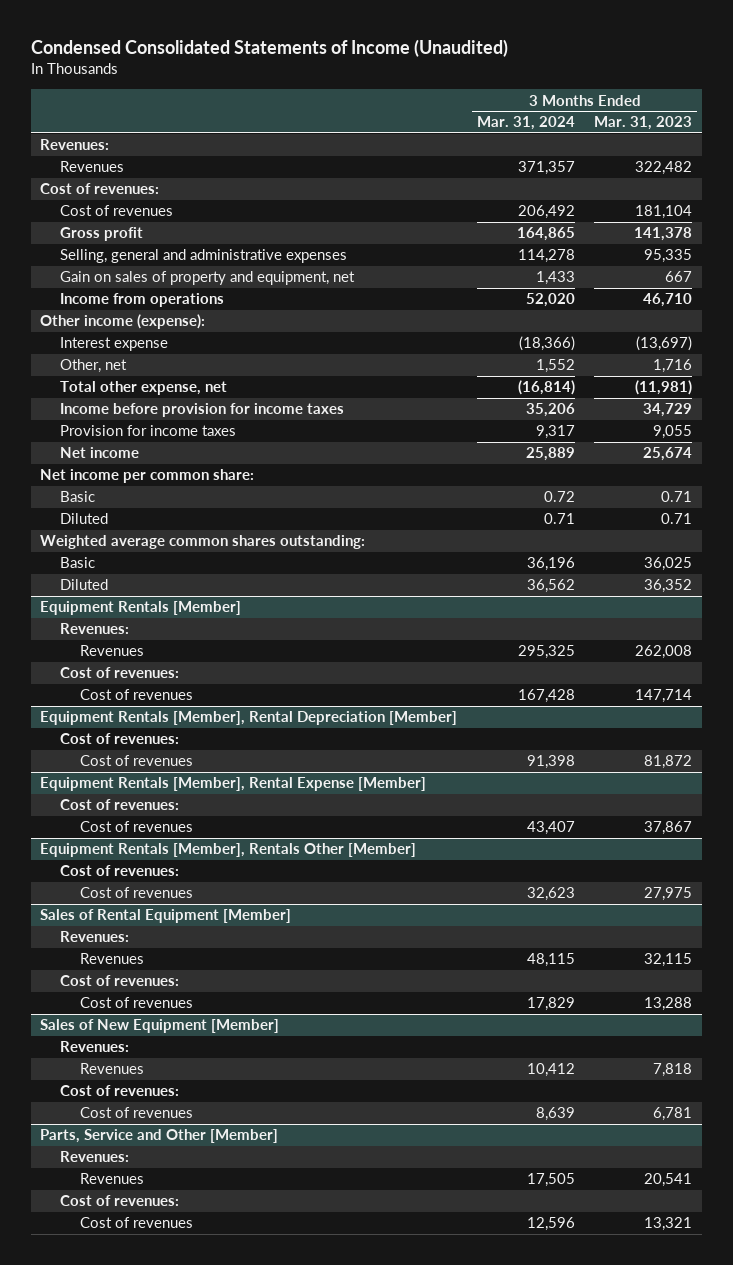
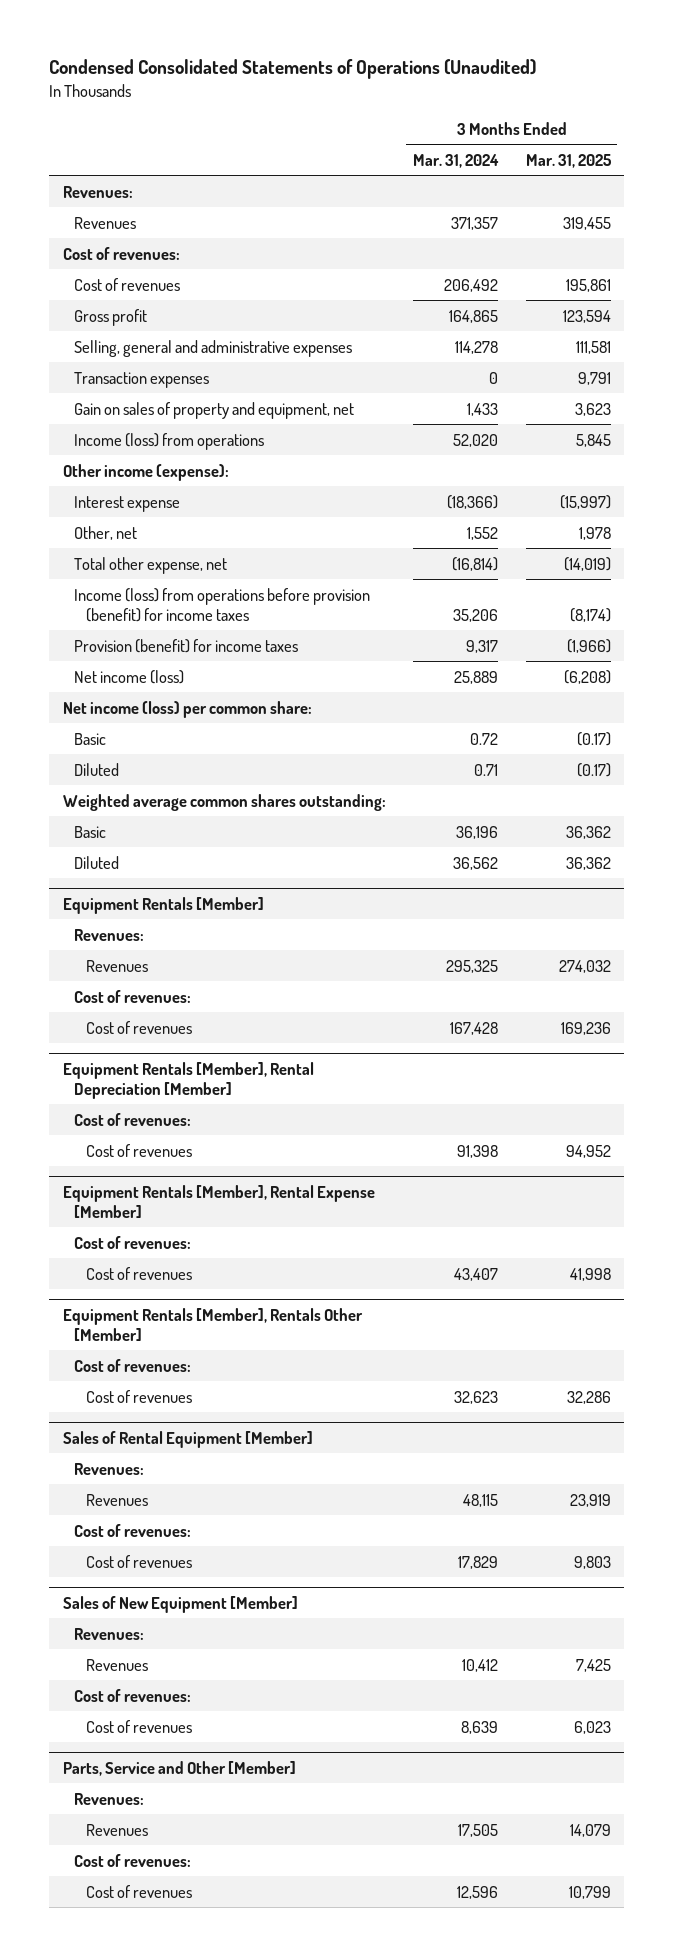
- Condensed Consolidated Statements of Income (Unaudited)
+ Condensed Consolidated Statements of Operations (Unaudited)
- | 3 Months Ended Mar. 31, 2024 | 3 Months Ended Mar. 31, 2023
+ | 3 Months Ended Mar. 31, 2024 | 3 Months Ended Mar. 31, 2025
+ Transaction expenses | 0 | 9,791
- Income from operations | 52,020 | 46,710
+ Income (loss) from operations | 52,020 | 5,845
- Income before provision for income taxes | 35,206 | 34,729
- Provision for income taxes | 9,317 | 9,055
- Net income | 25,889 | 25,674
- Net income per common share:
+ Income (loss) from operations before provision (benefit) for income taxes | 35,206 | (8,174)
+ Provision (benefit) for income taxes | 9,317 | (1,966)
+ Net income (loss) | 25,889 | (6,208)
+ Net income (loss) per common share:

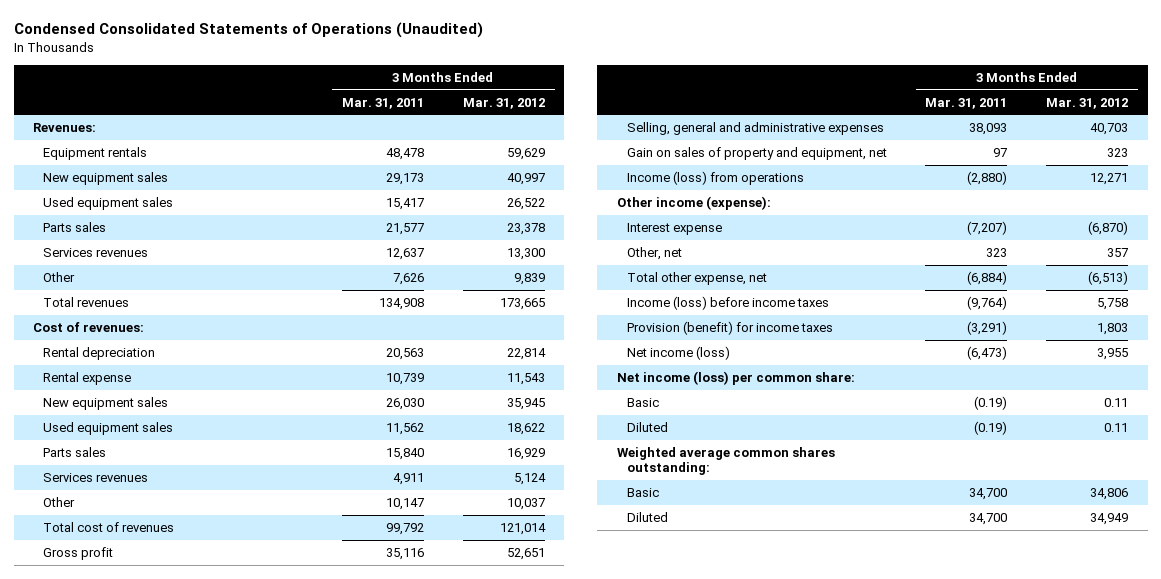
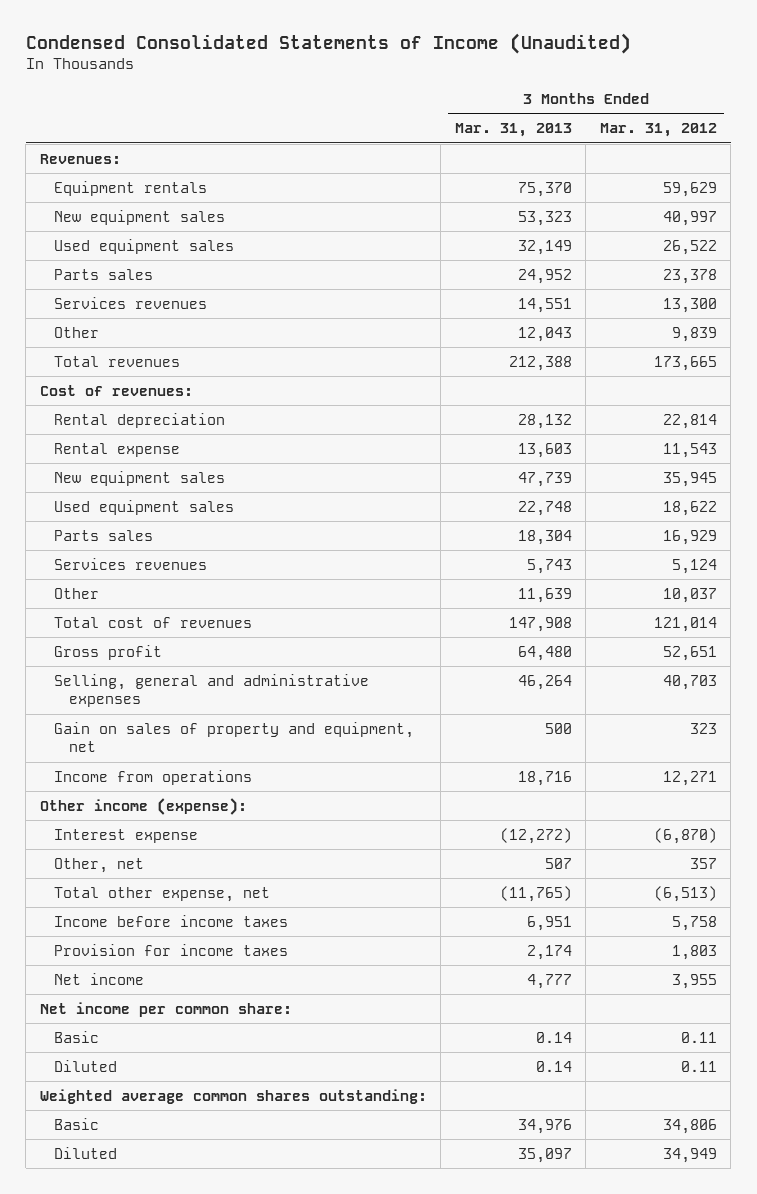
- Condensed Consolidated Statements of Operations (Unaudited)
+ Condensed Consolidated Statements of Income (Unaudited)
- | 3 Months Ended Mar. 31, 2011 | 3 Months Ended Mar. 31, 2012
+ | 3 Months Ended Mar. 31, 2013 | 3 Months Ended Mar. 31, 2012
- Income (loss) from operations | (2,880) | 12,271
+ Income from operations | 18,716 | 12,271
- Income (loss) before income taxes | (9,764) | 5,758
- Provision (benefit) for income taxes | (3,291) | 1,803
- Net income (loss) | (6,473) | 3,955
- Net income (loss) per common share:
+ Income before income taxes | 6,951 | 5,758
+ Provision for income taxes | 2,174 | 1,803
+ Net income | 4,777 | 3,955
+ Net income per common share:

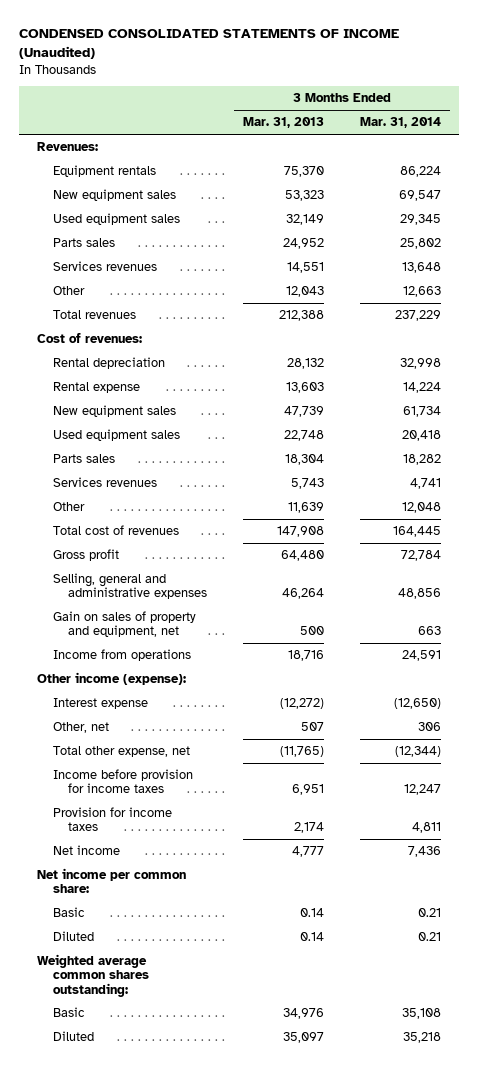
- Condensed Consolidated Statements of Income (Unaudited)
+ CONDENSED CONSOLIDATED STATEMENTS OF INCOME (Unaudited)
- | 3 Months Ended Mar. 31, 2013 | 3 Months Ended Mar. 31, 2012
+ | 3 Months Ended Mar. 31, 2013 | 3 Months Ended Mar. 31, 2014
- Income before income taxes | 6,951 | 5,758
+ Income before provision for income taxes | 6,951 | 12,247

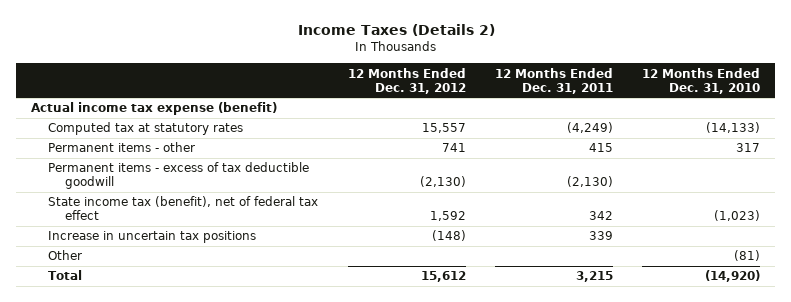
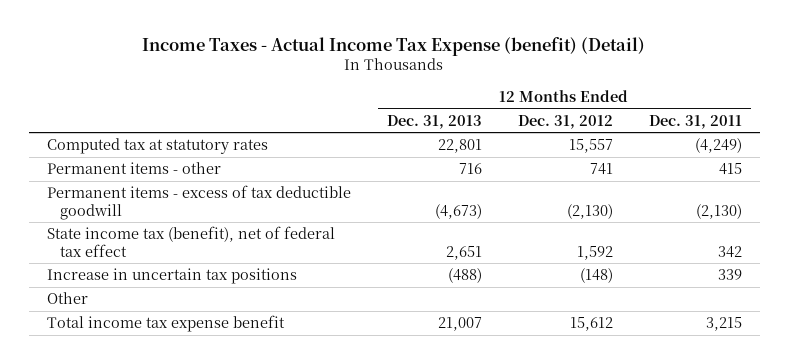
- Income Taxes (Details 2)
+ Income Taxes - Actual Income Tax Expense (benefit) (Detail)
- | 12 Months Ended Dec. 31, 2012 | 12 Months Ended Dec. 31, 2011 | 12 Months Ended Dec. 31, 2010
+ | 12 Months Ended Dec. 31, 2013 | 12 Months Ended Dec. 31, 2012 | 12 Months Ended Dec. 31, 2011
- Actual income tax expense (benefit)
- Total | 15,612 | 3,215 | (14,920)
+ Total income tax expense benefit | 21,007 | 15,612 | 3,215

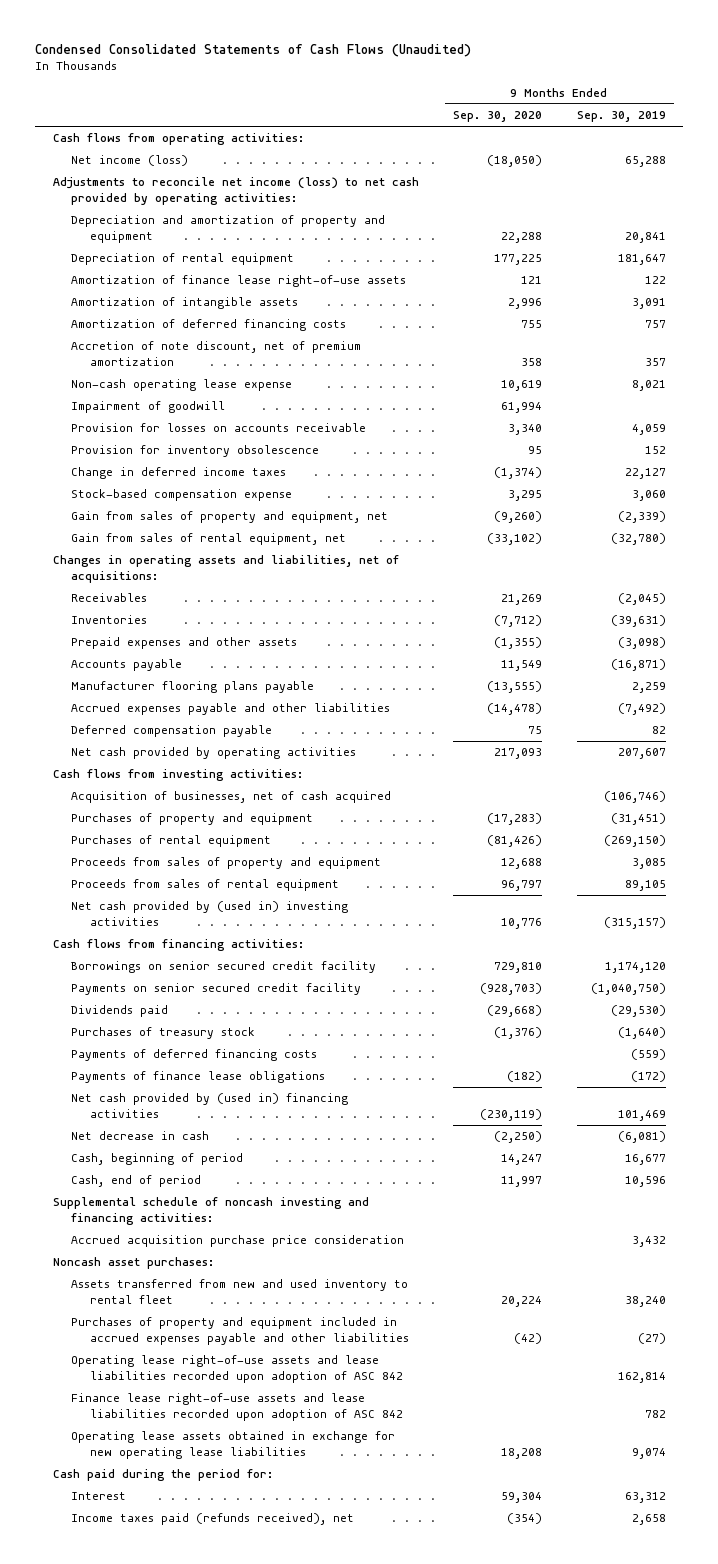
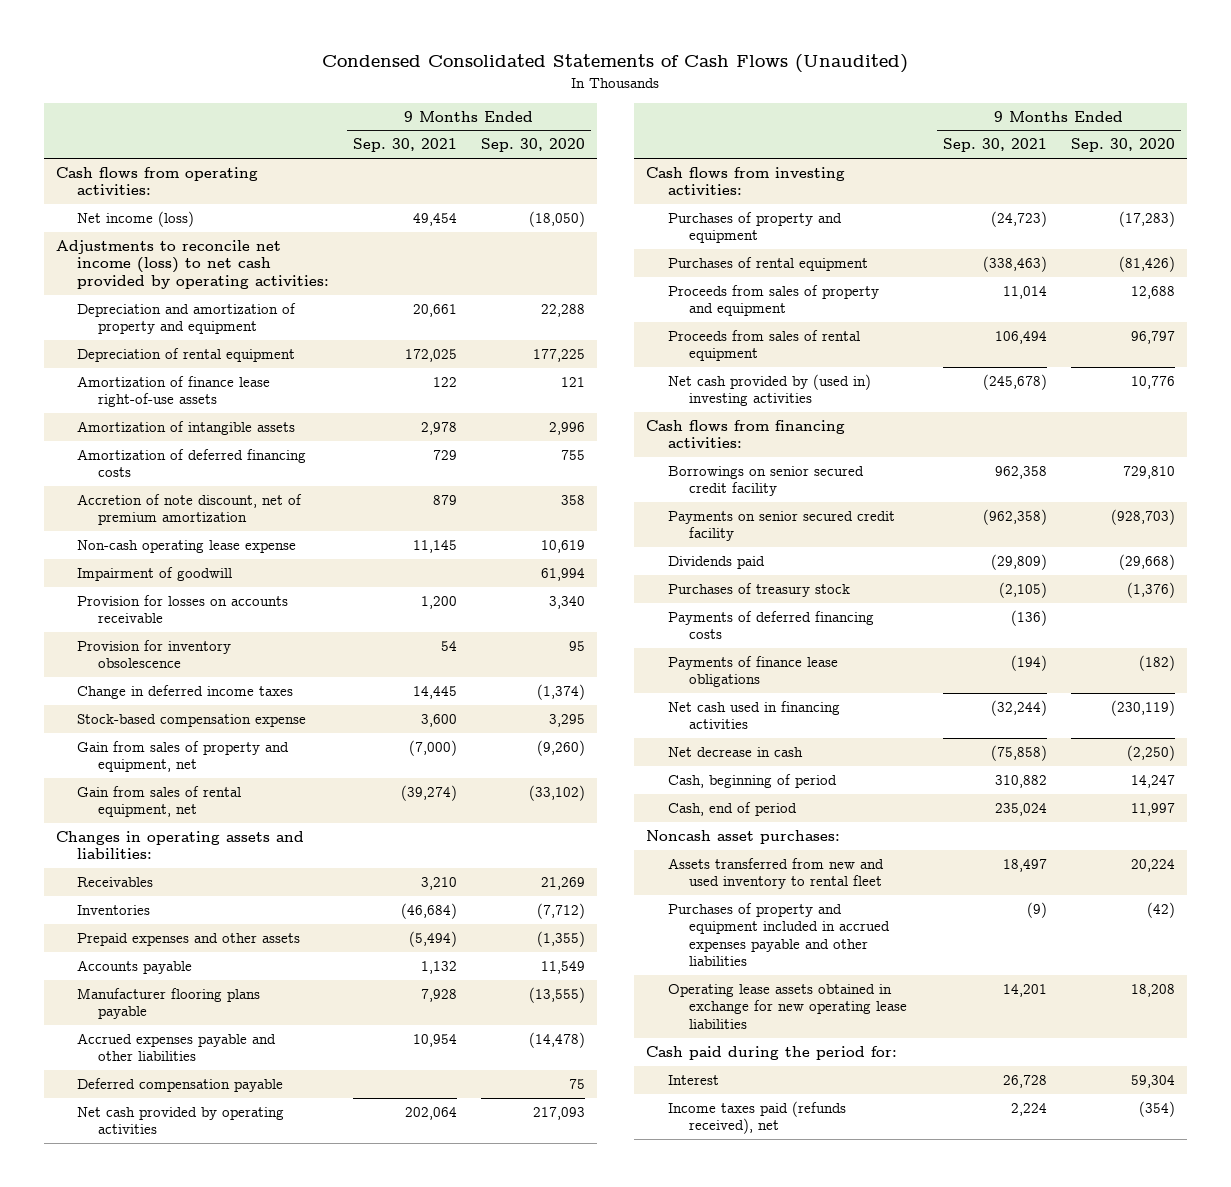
- | 9 Months Ended Sep. 30, 2020 | 9 Months Ended Sep. 30, 2019
+ | 9 Months Ended Sep. 30, 2021 | 9 Months Ended Sep. 30, 2020
- Changes in operating assets and liabilities, net of acquisitions:
+ Changes in operating assets and liabilities:
- Acquisition of businesses, net of cash acquired | | (106,746)
- Net cash provided by (used in) financing activities | (230,119) | 101,469
+ Net cash used in financing activities | (32,244) | (230,119)
- Supplemental schedule of noncash investing and financing activities:
- Accrued acquisition purchase price consideration | | 3,432
- Operating lease right-of-use assets and lease liabilities recorded upon adoption of ASC 842 | | 162,814
- Finance lease right-of-use assets and lease liabilities recorded upon adoption of ASC 842 | | 782

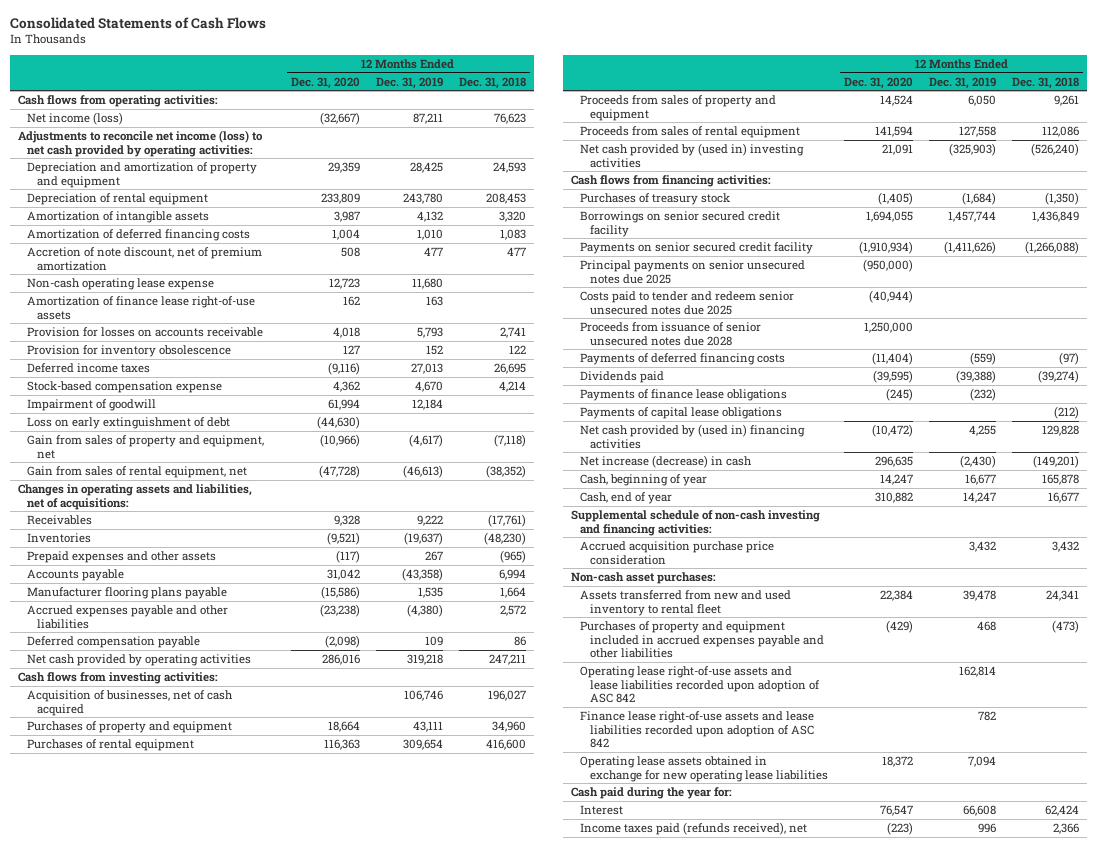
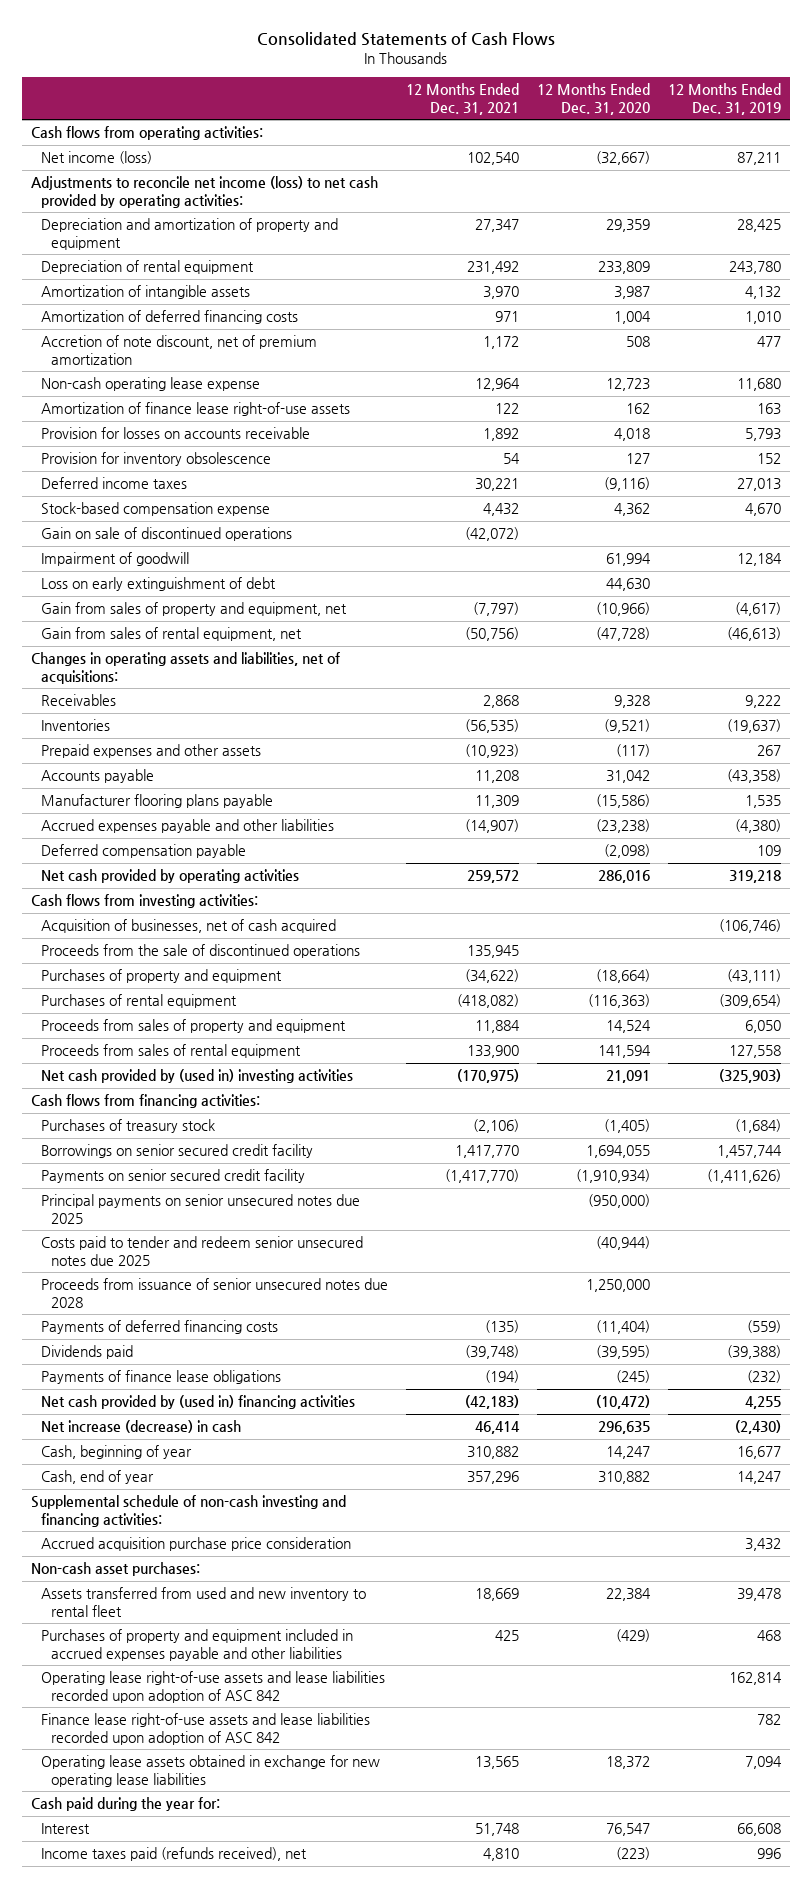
- | 12 Months Ended Dec. 31, 2020 | 12 Months Ended Dec. 31, 2019 | 12 Months Ended Dec. 31, 2018
+ | 12 Months Ended Dec. 31, 2021 | 12 Months Ended Dec. 31, 2020 | 12 Months Ended Dec. 31, 2019
+ Gain on sale of discontinued operations | (42,072) | |
- Loss on early extinguishment of debt | (44,630) | |
+ Loss on early extinguishment of debt | | 44,630 |
- Acquisition of businesses, net of cash acquired | | 106,746 | 196,027
- Purchases of property and equipment | 18,664 | 43,111 | 34,960
- Purchases of rental equipment | 116,363 | 309,654 | 416,600
+ Acquisition of businesses, net of cash acquired | | | (106,746)
+ Proceeds from the sale of discontinued operations | 135,945 | |
+ Purchases of property and equipment | (34,622) | (18,664) | (43,111)
+ Purchases of rental equipment | (418,082) | (116,363) | (309,654)
- Payments of capital lease obligations | | | (212)
- Assets transferred from new and used inventory to rental fleet | 22,384 | 39,478 | 24,341
+ Assets transferred from used and new inventory to rental fleet | 18,669 | 22,384 | 39,478

